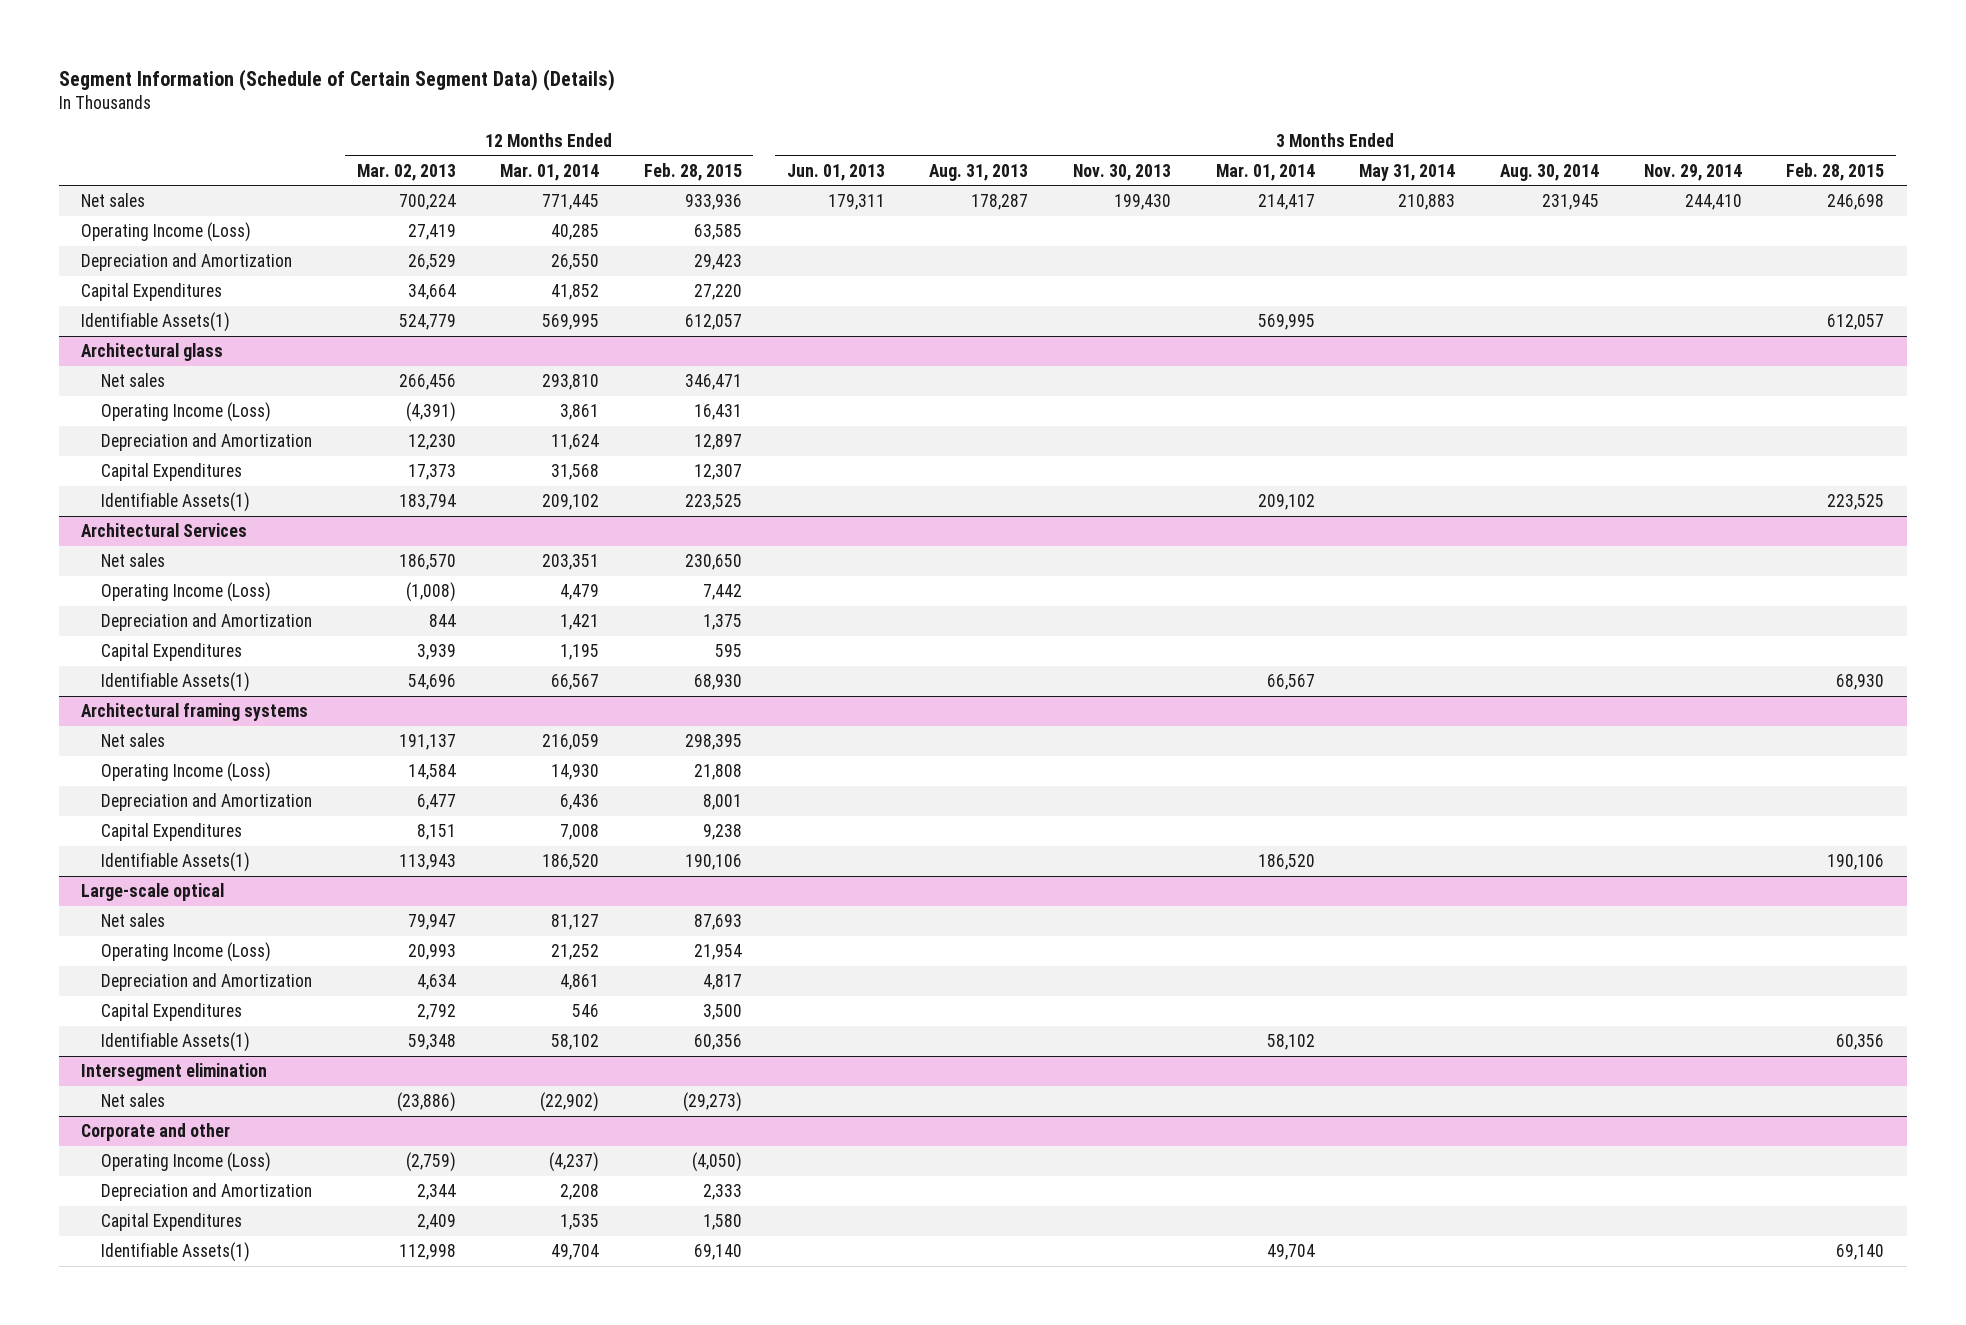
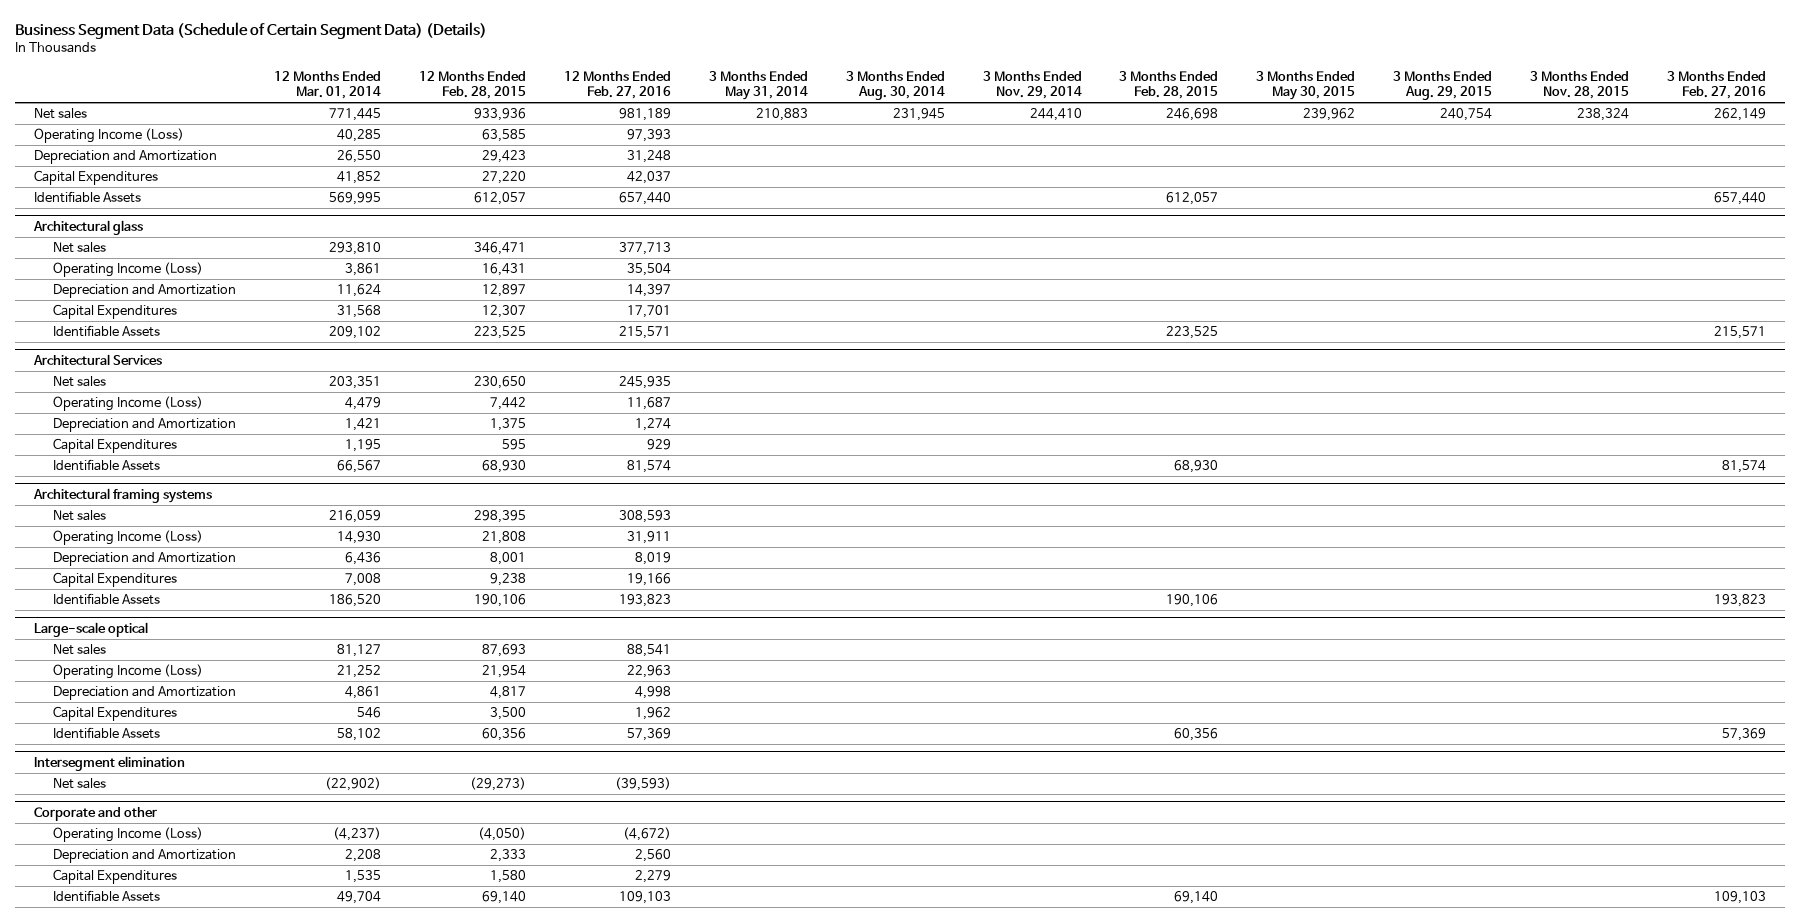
- Segment Information (Schedule of Certain Segment Data) (Details)
+ Business Segment Data (Schedule of Certain Segment Data) (Details)
- | 12 Months Ended Mar. 02, 2013 | 12 Months Ended Mar. 01, 2014 | 12 Months Ended Feb. 28, 2015 | 3 Months Ended Jun. 01, 2013 | 3 Months Ended Aug. 31, 2013 | 3 Months Ended Nov. 30, 2013 | 3 Months Ended Mar. 01, 2014 | 3 Months Ended May 31, 2014 | 3 Months Ended Aug. 30, 2014 | 3 Months Ended Nov. 29, 2014 | 3 Months Ended Feb. 28, 2015
+ | 12 Months Ended Mar. 01, 2014 | 12 Months Ended Feb. 28, 2015 | 12 Months Ended Feb. 27, 2016 | 3 Months Ended May 31, 2014 | 3 Months Ended Aug. 30, 2014 | 3 Months Ended Nov. 29, 2014 | 3 Months Ended Feb. 28, 2015 | 3 Months Ended May 30, 2015 | 3 Months Ended Aug. 29, 2015 | 3 Months Ended Nov. 28, 2015 | 3 Months Ended Feb. 27, 2016
- Identifiable Assets(1) | 524,779 | 569,995 | 612,057 | | | | 569,995 | | | | 612,057
+ Identifiable Assets | 569,995 | 612,057 | 657,440 | | | | 612,057 | | | | 657,440
@ Architectural glass
- Identifiable Assets(1) | 183,794 | 209,102 | 223,525 | | | | 209,102 | | | | 223,525
+ Identifiable Assets | 209,102 | 223,525 | 215,571 | | | | 223,525 | | | | 215,571
@ Architectural Services
- Identifiable Assets(1) | 54,696 | 66,567 | 68,930 | | | | 66,567 | | | | 68,930
+ Identifiable Assets | 66,567 | 68,930 | 81,574 | | | | 68,930 | | | | 81,574
@ Architectural framing systems
- Identifiable Assets(1) | 113,943 | 186,520 | 190,106 | | | | 186,520 | | | | 190,106
+ Identifiable Assets | 186,520 | 190,106 | 193,823 | | | | 190,106 | | | | 193,823
@ Large-scale optical
- Identifiable Assets(1) | 59,348 | 58,102 | 60,356 | | | | 58,102 | | | | 60,356
+ Identifiable Assets | 58,102 | 60,356 | 57,369 | | | | 60,356 | | | | 57,369
@ Corporate and other
- Identifiable Assets(1) | 112,998 | 49,704 | 69,140 | | | | 49,704 | | | | 69,140
+ Identifiable Assets | 49,704 | 69,140 | 109,103 | | | | 69,140 | | | | 109,103

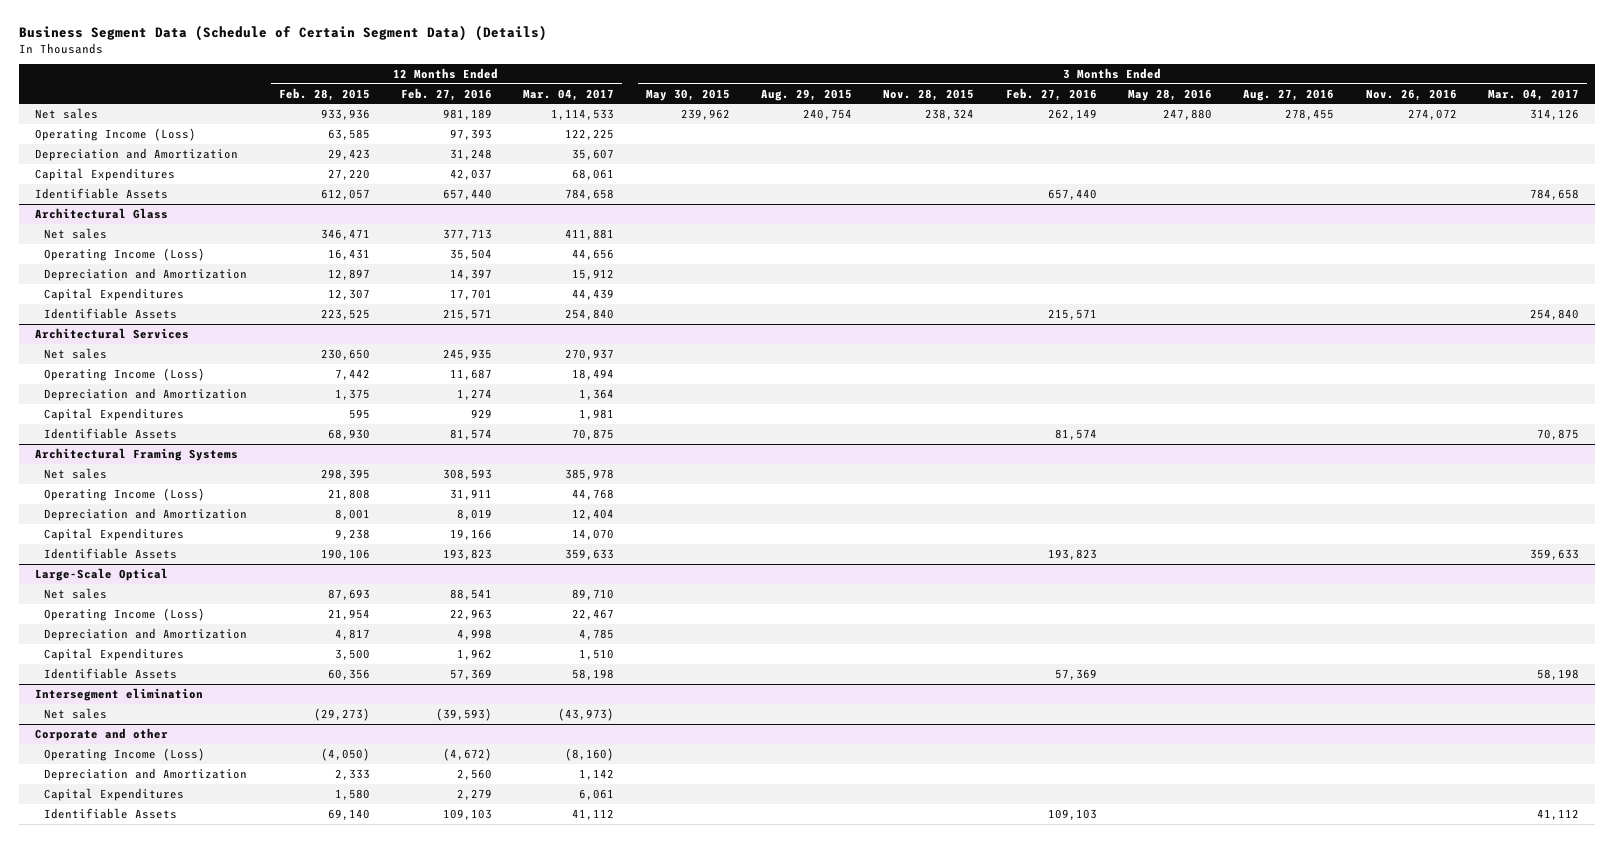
- | 12 Months Ended Mar. 01, 2014 | 12 Months Ended Feb. 28, 2015 | 12 Months Ended Feb. 27, 2016 | 3 Months Ended May 31, 2014 | 3 Months Ended Aug. 30, 2014 | 3 Months Ended Nov. 29, 2014 | 3 Months Ended Feb. 28, 2015 | 3 Months Ended May 30, 2015 | 3 Months Ended Aug. 29, 2015 | 3 Months Ended Nov. 28, 2015 | 3 Months Ended Feb. 27, 2016
+ | 12 Months Ended Feb. 28, 2015 | 12 Months Ended Feb. 27, 2016 | 12 Months Ended Mar. 04, 2017 | 3 Months Ended May 30, 2015 | 3 Months Ended Aug. 29, 2015 | 3 Months Ended Nov. 28, 2015 | 3 Months Ended Feb. 27, 2016 | 3 Months Ended May 28, 2016 | 3 Months Ended Aug. 27, 2016 | 3 Months Ended Nov. 26, 2016 | 3 Months Ended Mar. 04, 2017
- Architectural glass
+ Architectural Glass
- Architectural framing systems
+ Architectural Framing Systems
- Large-scale optical
+ Large-Scale Optical

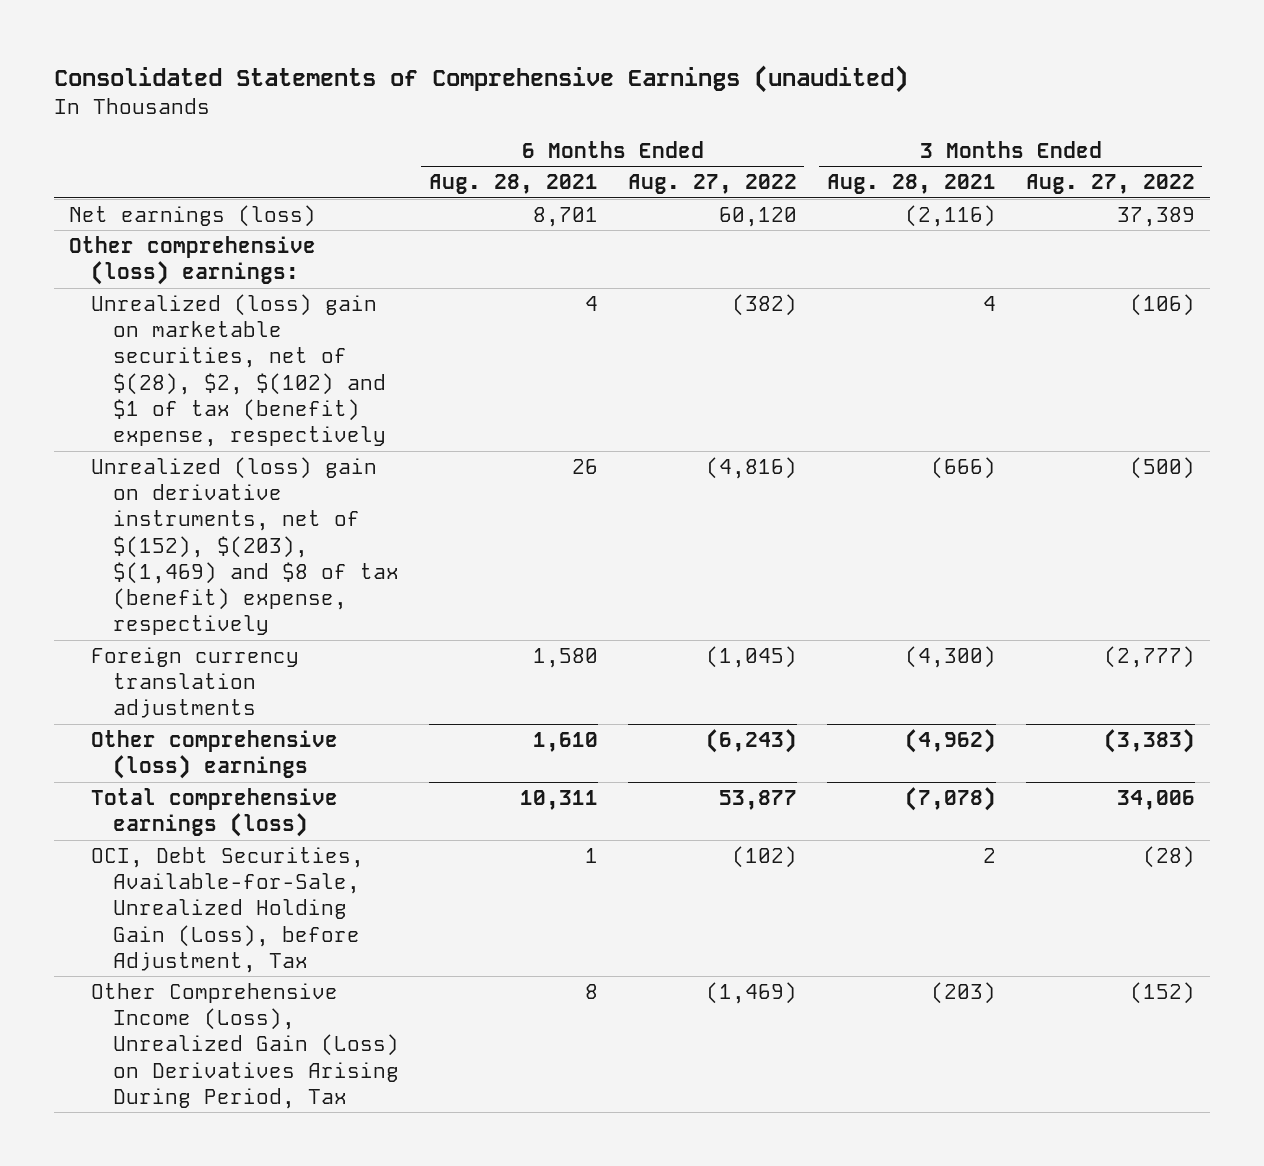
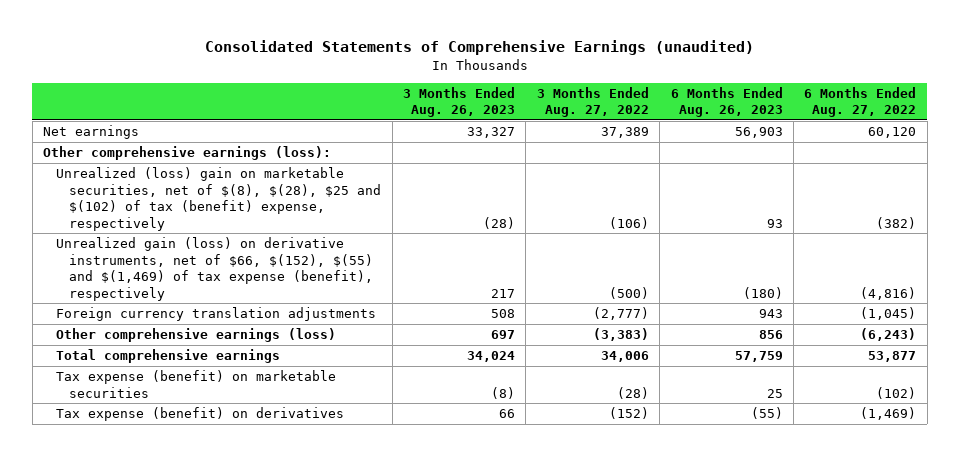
- | 6 Months Ended Aug. 28, 2021 | 6 Months Ended Aug. 27, 2022 | 3 Months Ended Aug. 28, 2021 | 3 Months Ended Aug. 27, 2022
+ | 3 Months Ended Aug. 26, 2023 | 3 Months Ended Aug. 27, 2022 | 6 Months Ended Aug. 26, 2023 | 6 Months Ended Aug. 27, 2022
- Net earnings (loss) | 8,701 | 60,120 | (2,116) | 37,389
- Other comprehensive (loss) earnings:
- Unrealized (loss) gain on marketable securities, net of $(28), $2, $(102) and $1 of tax (benefit) expense, respectively | 4 | (382) | 4 | (106)
- Unrealized (loss) gain on derivative instruments, net of $(152), $(203), $(1,469) and $8 of tax (benefit) expense, respectively | 26 | (4,816) | (666) | (500)
+ Net earnings | 33,327 | 37,389 | 56,903 | 60,120
+ Other comprehensive earnings (loss):
+ Unrealized (loss) gain on marketable securities, net of $(8), $(28), $25 and $(102) of tax (benefit) expense, respectively | (28) | (106) | 93 | (382)
+ Unrealized gain (loss) on derivative instruments, net of $66, $(152), $(55) and $(1,469) of tax expense (benefit), respectively | 217 | (500) | (180) | (4,816)
- Other comprehensive (loss) earnings | 1,610 | (6,243) | (4,962) | (3,383)
- Total comprehensive earnings (loss) | 10,311 | 53,877 | (7,078) | 34,006
- OCI, Debt Securities, Available-for-Sale, Unrealized Holding Gain (Loss), before Adjustment, Tax | 1 | (102) | 2 | (28)
- Other Comprehensive Income (Loss), Unrealized Gain (Loss) on Derivatives Arising During Period, Tax | 8 | (1,469) | (203) | (152)
+ Other comprehensive earnings (loss) | 697 | (3,383) | 856 | (6,243)
+ Total comprehensive earnings | 34,024 | 34,006 | 57,759 | 53,877
+ Tax expense (benefit) on marketable securities | (8) | (28) | 25 | (102)
+ Tax expense (benefit) on derivatives | 66 | (152) | (55) | (1,469)

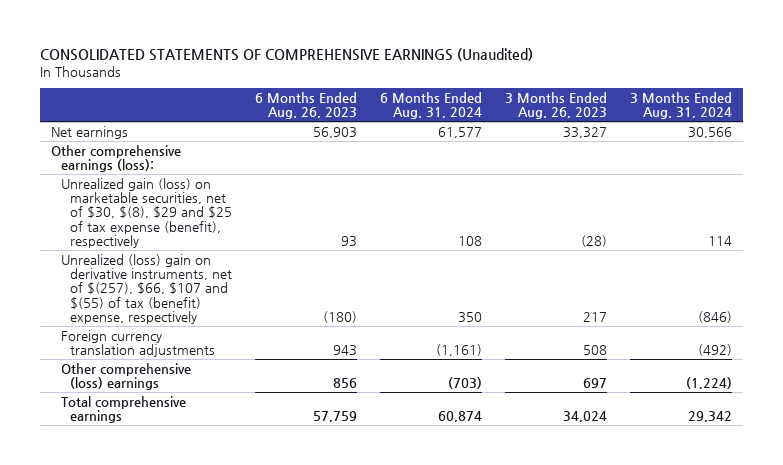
- Consolidated Statements of Comprehensive Earnings (unaudited)
+ CONSOLIDATED STATEMENTS OF COMPREHENSIVE EARNINGS (Unaudited)
- | 3 Months Ended Aug. 26, 2023 | 3 Months Ended Aug. 27, 2022 | 6 Months Ended Aug. 26, 2023 | 6 Months Ended Aug. 27, 2022
+ | 6 Months Ended Aug. 26, 2023 | 6 Months Ended Aug. 31, 2024 | 3 Months Ended Aug. 26, 2023 | 3 Months Ended Aug. 31, 2024
- Unrealized (loss) gain on marketable securities, net of $(8), $(28), $25 and $(102) of tax (benefit) expense, respectively | (28) | (106) | 93 | (382)
- Unrealized gain (loss) on derivative instruments, net of $66, $(152), $(55) and $(1,469) of tax expense (benefit), respectively | 217 | (500) | (180) | (4,816)
+ Unrealized gain (loss) on marketable securities, net of $30, $(8), $29 and $25 of tax expense (benefit), respectively | 93 | 108 | (28) | 114
+ Unrealized (loss) gain on derivative instruments, net of $(257), $66, $107 and $(55) of tax (benefit) expense, respectively | (180) | 350 | 217 | (846)
- Other comprehensive earnings (loss) | 697 | (3,383) | 856 | (6,243)
+ Other comprehensive (loss) earnings | 856 | (703) | 697 | (1,224)
- Tax expense (benefit) on marketable securities | (8) | (28) | 25 | (102)
- Tax expense (benefit) on derivatives | 66 | (152) | (55) | (1,469)

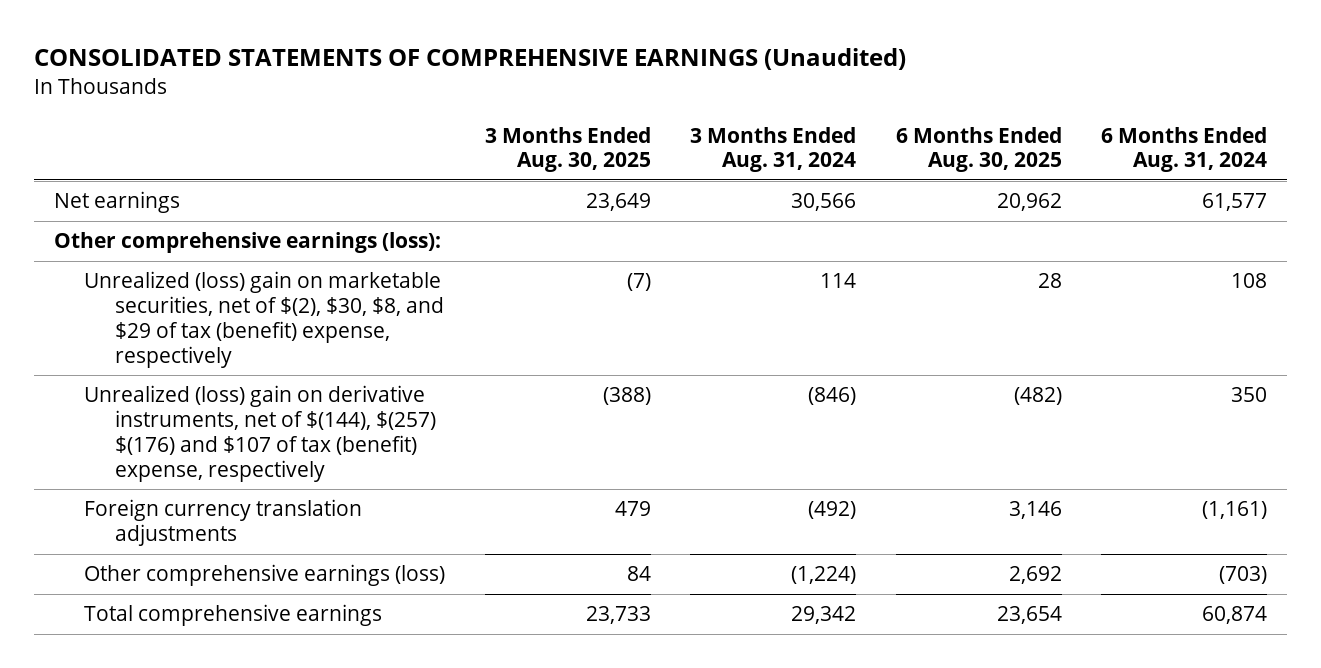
- | 6 Months Ended Aug. 26, 2023 | 6 Months Ended Aug. 31, 2024 | 3 Months Ended Aug. 26, 2023 | 3 Months Ended Aug. 31, 2024
+ | 3 Months Ended Aug. 30, 2025 | 3 Months Ended Aug. 31, 2024 | 6 Months Ended Aug. 30, 2025 | 6 Months Ended Aug. 31, 2024
- Unrealized gain (loss) on marketable securities, net of $30, $(8), $29 and $25 of tax expense (benefit), respectively | 93 | 108 | (28) | 114
- Unrealized (loss) gain on derivative instruments, net of $(257), $66, $107 and $(55) of tax (benefit) expense, respectively | (180) | 350 | 217 | (846)
+ Unrealized (loss) gain on marketable securities, net of $(2), $30, $8, and $29 of tax (benefit) expense, respectively | (7) | 114 | 28 | 108
+ Unrealized (loss) gain on derivative instruments, net of $(144), $(257) $(176) and $107 of tax (benefit) expense, respectively | (388) | (846) | (482) | 350
- Other comprehensive (loss) earnings | 856 | (703) | 697 | (1,224)
+ Other comprehensive earnings (loss) | 84 | (1,224) | 2,692 | (703)

